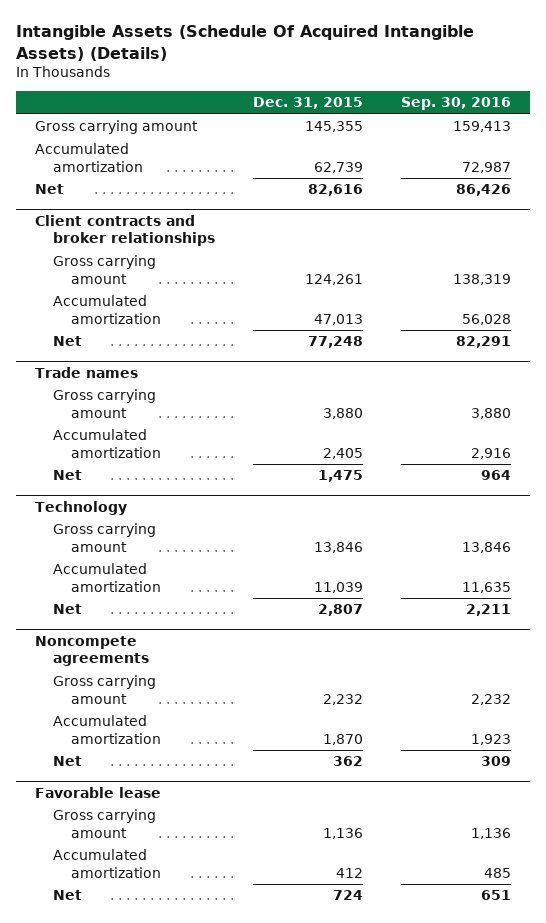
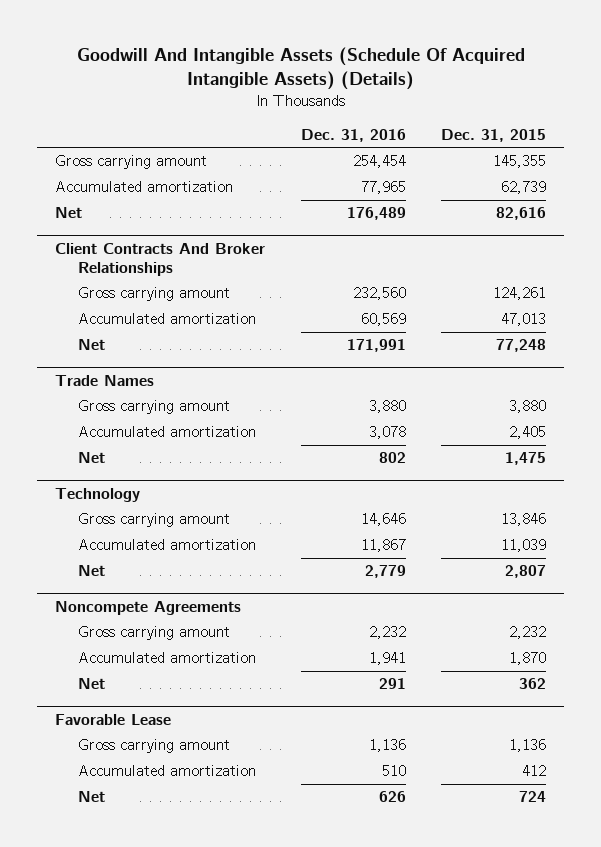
- Intangible Assets (Schedule Of Acquired Intangible Assets) (Details)
+ Goodwill And Intangible Assets (Schedule Of Acquired Intangible Assets) (Details)
- | Dec. 31, 2015 | Sep. 30, 2016
+ | Dec. 31, 2016 | Dec. 31, 2015
- Client contracts and broker relationships
+ Client Contracts And Broker Relationships
- Trade names
+ Trade Names
- Noncompete agreements
+ Noncompete Agreements
- Favorable lease
+ Favorable Lease

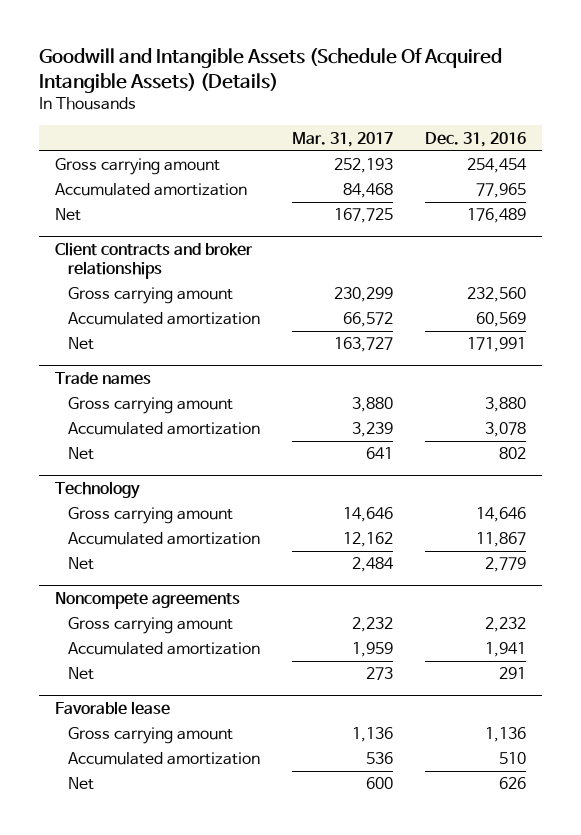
- Goodwill And Intangible Assets (Schedule Of Acquired Intangible Assets) (Details)
+ Goodwill and Intangible Assets (Schedule Of Acquired Intangible Assets) (Details)
- | Dec. 31, 2016 | Dec. 31, 2015
+ | Mar. 31, 2017 | Dec. 31, 2016
- Client Contracts And Broker Relationships
+ Client contracts and broker relationships
- Trade Names
+ Trade names
- Noncompete Agreements
+ Noncompete agreements
- Favorable Lease
+ Favorable lease

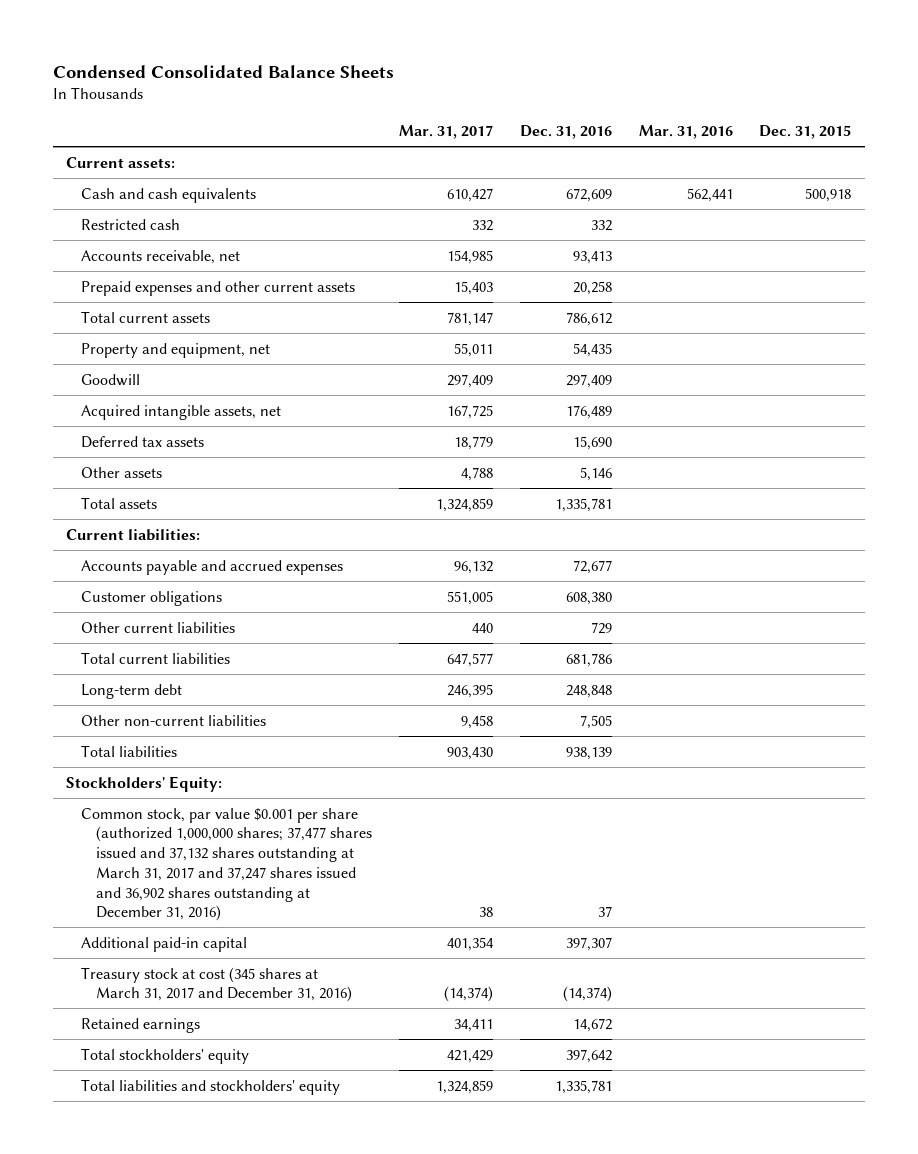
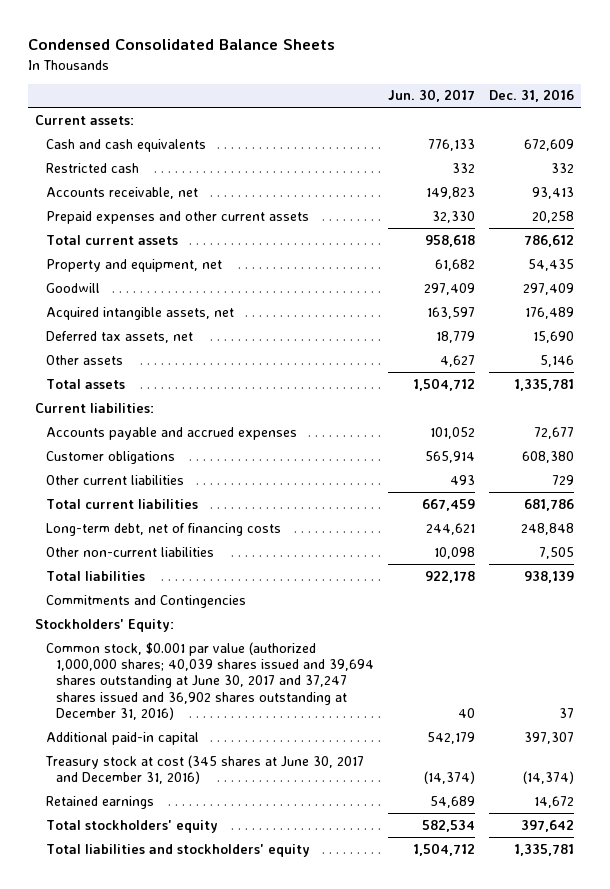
- | Mar. 31, 2017 | Dec. 31, 2016 | Mar. 31, 2016 | Dec. 31, 2015
+ | Jun. 30, 2017 | Dec. 31, 2016
- Deferred tax assets | 18,779 | 15,690 | |
+ Deferred tax assets, net | 18,779 | 15,690
- Long-term debt | 246,395 | 248,848 | |
+ Long-term debt, net of financing costs | 244,621 | 248,848
+ Commitments and Contingencies
- Common stock, par value $0.001 per share (authorized 1,000,000 shares; 37,477 shares issued and 37,132 shares outstanding at March 31, 2017 and 37,247 shares issued and 36,902 shares outstanding at December 31, 2016) | 38 | 37 | |
+ Common stock, $0.001 par value (authorized 1,000,000 shares; 40,039 shares issued and 39,694 shares outstanding at June 30, 2017 and 37,247 shares issued and 36,902 shares outstanding at December 31, 2016) | 40 | 37
- Treasury stock at cost (345 shares at March 31, 2017 and December 31, 2016) | (14,374) | (14,374) | |
+ Treasury stock at cost (345 shares at June 30, 2017 and December 31, 2016) | (14,374) | (14,374)

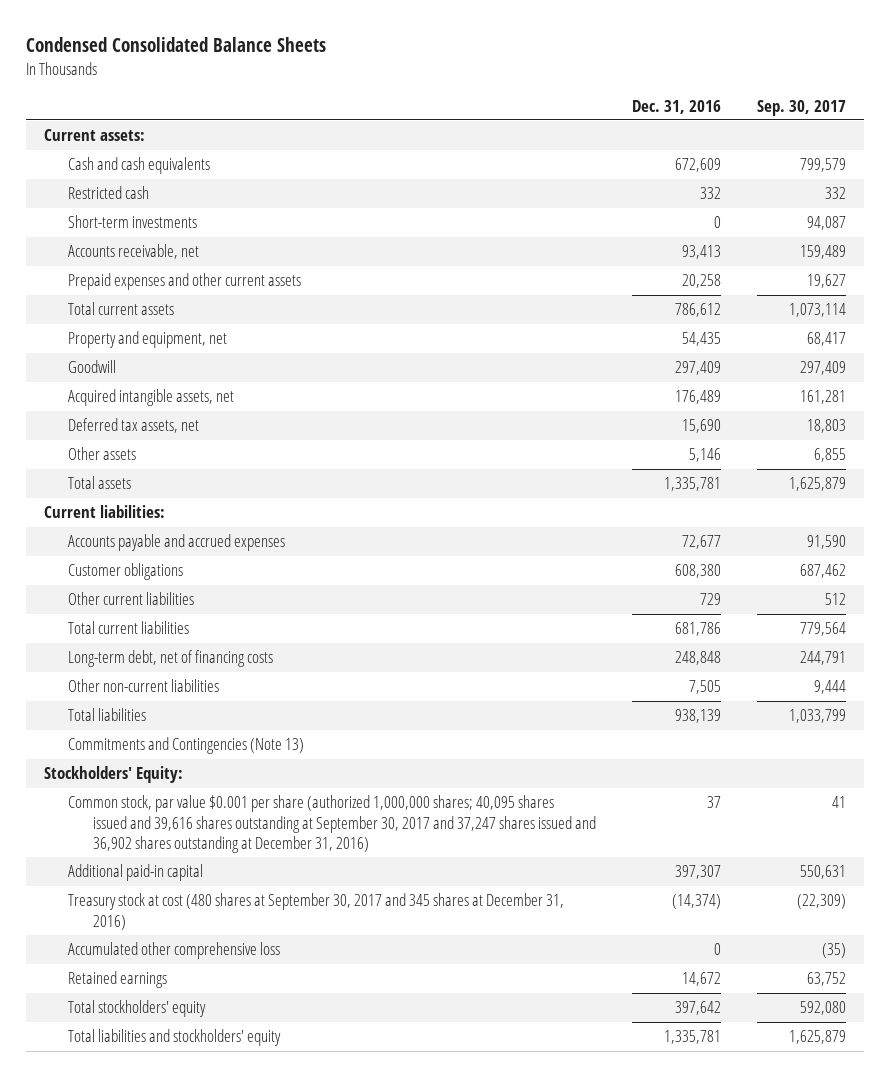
- | Jun. 30, 2017 | Dec. 31, 2016
+ | Dec. 31, 2016 | Sep. 30, 2017
+ Short-term investments | 0 | 94,087
- Commitments and Contingencies
+ Commitments and Contingencies (Note 13)
- Common stock, $0.001 par value (authorized 1,000,000 shares; 40,039 shares issued and 39,694 shares outstanding at June 30, 2017 and 37,247 shares issued and 36,902 shares outstanding at December 31, 2016) | 40 | 37
+ Common stock, par value $0.001 per share (authorized 1,000,000 shares; 40,095 shares issued and 39,616 shares outstanding at September 30, 2017 and 37,247 shares issued and 36,902 shares outstanding at December 31, 2016) | 37 | 41
- Treasury stock at cost (345 shares at June 30, 2017 and December 31, 2016) | (14,374) | (14,374)
+ Treasury stock at cost (480 shares at September 30, 2017 and 345 shares at December 31, 2016) | (14,374) | (22,309)
+ Accumulated other comprehensive loss | 0 | (35)

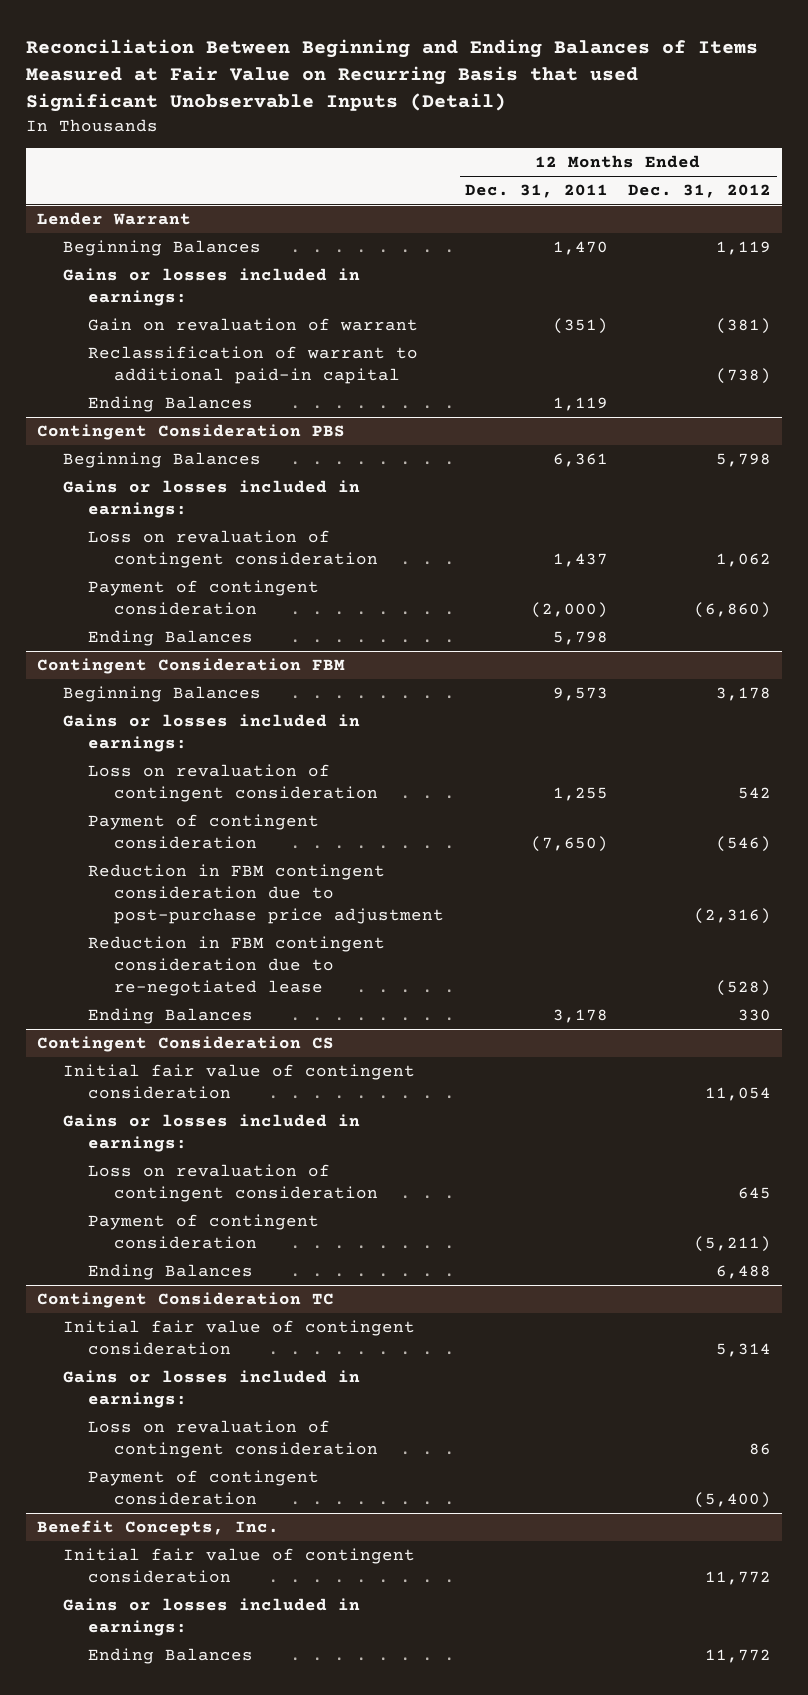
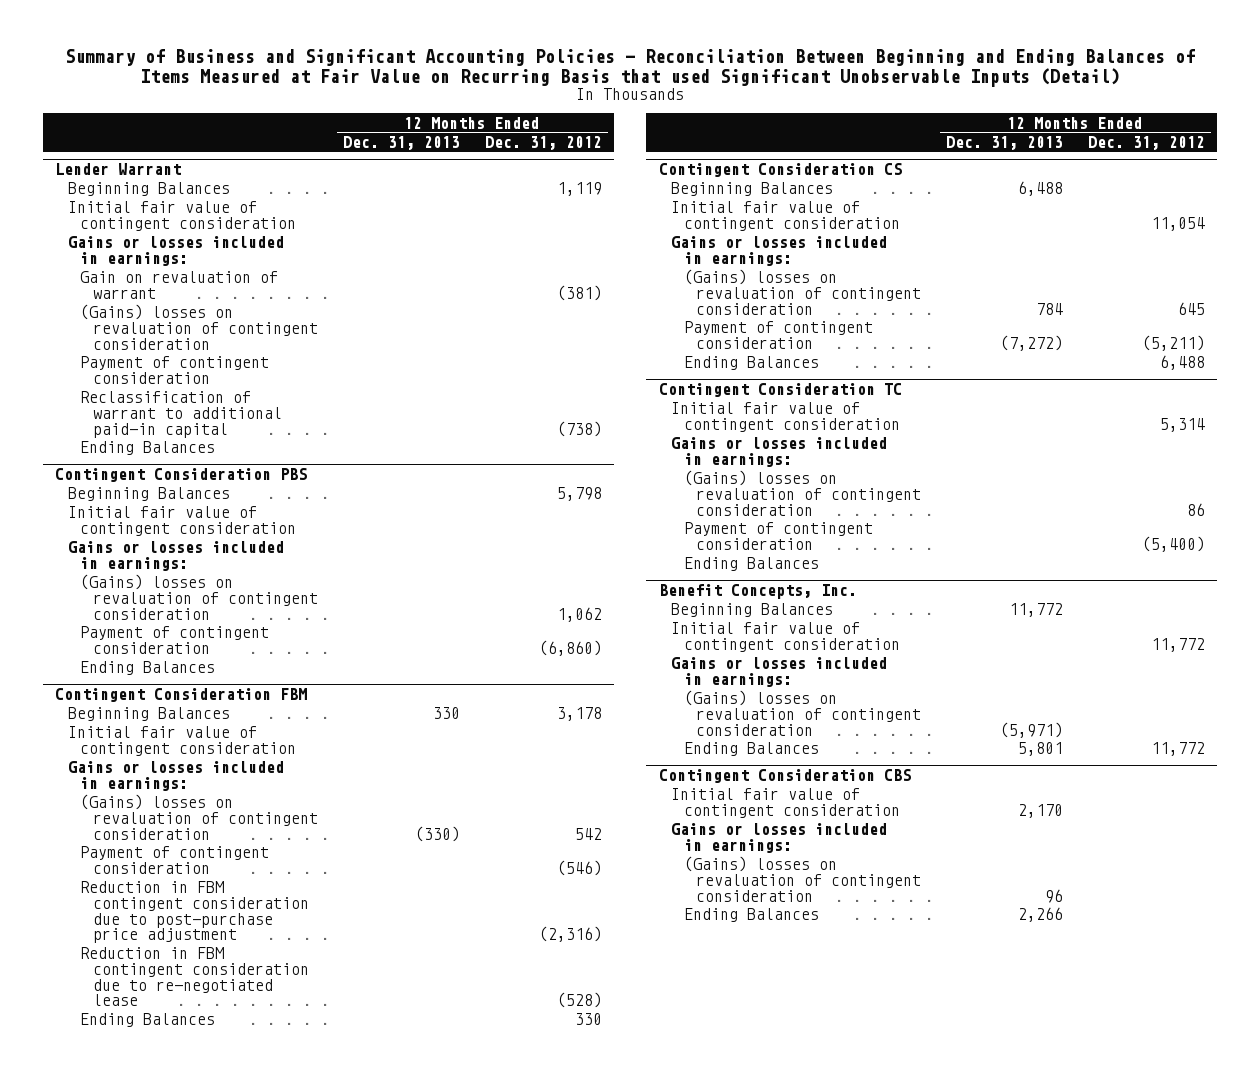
- Reconciliation Between Beginning and Ending Balances of Items Measured at Fair Value on Recurring Basis that used Significant Unobservable Inputs (Detail)
+ Summary of Business and Significant Accounting Policies - Reconciliation Between Beginning and Ending Balances of Items Measured at Fair Value on Recurring Basis that used Significant Unobservable Inputs (Detail)
- | 12 Months Ended Dec. 31, 2011 | 12 Months Ended Dec. 31, 2012
+ | 12 Months Ended Dec. 31, 2013 | 12 Months Ended Dec. 31, 2012
@ Lender Warrant
+ Initial fair value of contingent consideration
+ (Gains) losses on revaluation of contingent consideration
+ Payment of contingent consideration
@ Contingent Consideration PBS
+ Initial fair value of contingent consideration
- Loss on revaluation of contingent consideration | 1,437 | 1,062
+ (Gains) losses on revaluation of contingent consideration | | 1,062
@ Contingent Consideration FBM
+ Initial fair value of contingent consideration
- Loss on revaluation of contingent consideration | 1,255 | 542
+ (Gains) losses on revaluation of contingent consideration | (330) | 542
@ Contingent Consideration CS
+ Beginning Balances | 6,488 |
- Loss on revaluation of contingent consideration | | 645
+ (Gains) losses on revaluation of contingent consideration | 784 | 645
@ Contingent Consideration TC
- Loss on revaluation of contingent consideration | | 86
+ (Gains) losses on revaluation of contingent consideration | | 86
+ Ending Balances
@ Benefit Concepts, Inc.
+ Beginning Balances | 11,772 |
+ (Gains) losses on revaluation of contingent consideration | (5,971) |
+ Contingent Consideration CBS
+ Initial fair value of contingent consideration | 2,170 |
+ Gains or losses included in earnings:
+ (Gains) losses on revaluation of contingent consideration | 96 |
+ Ending Balances | 2,266 |

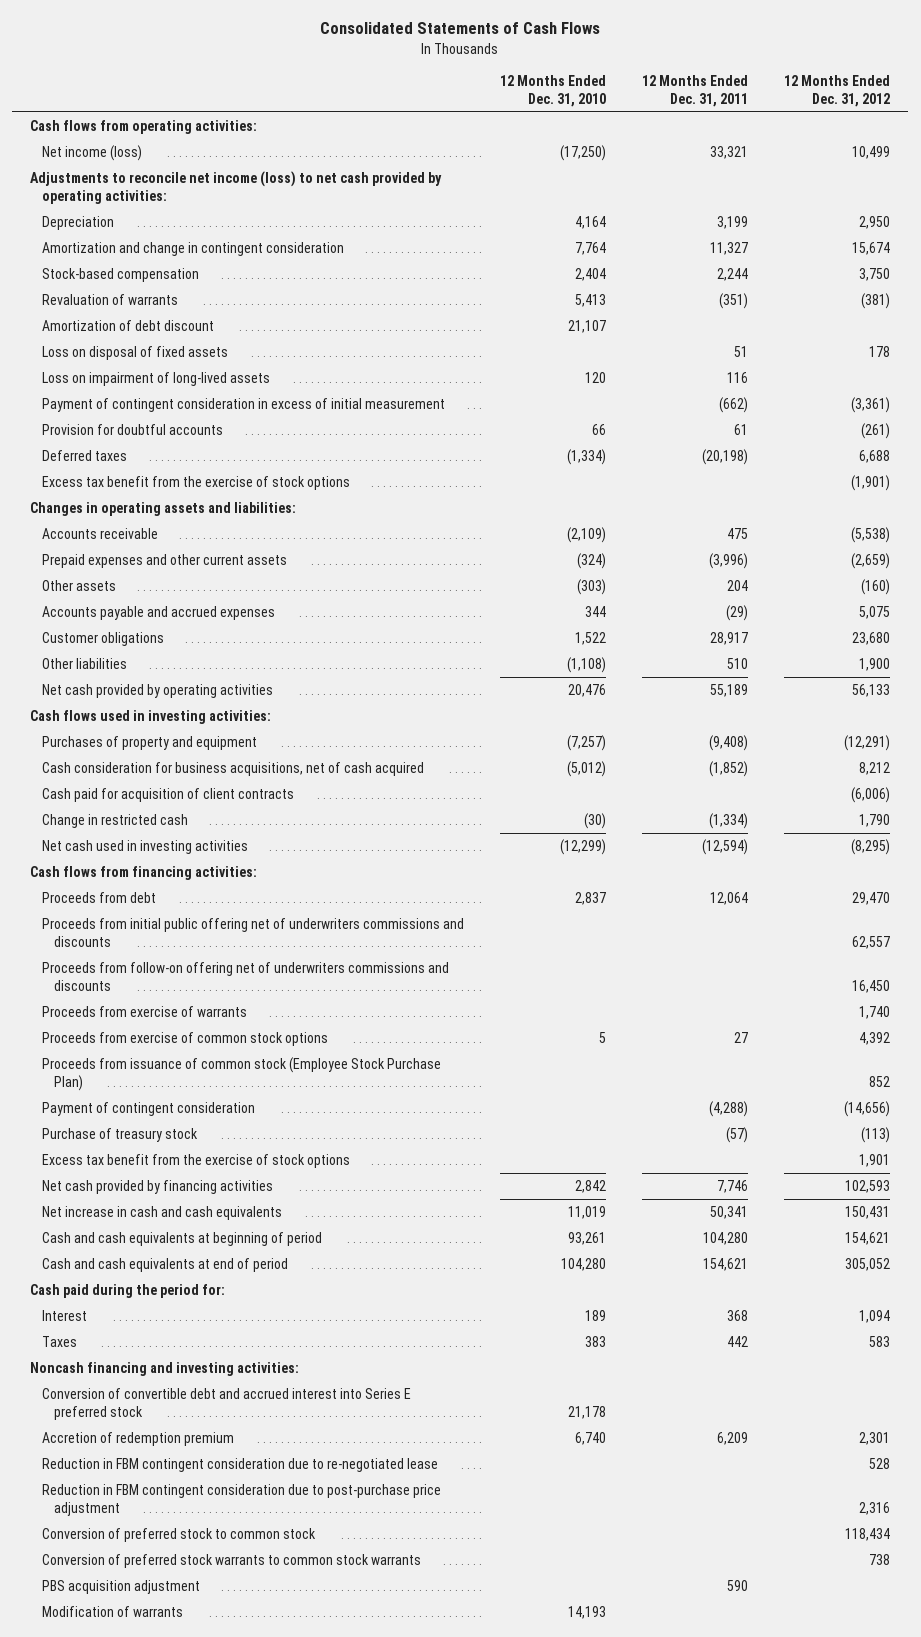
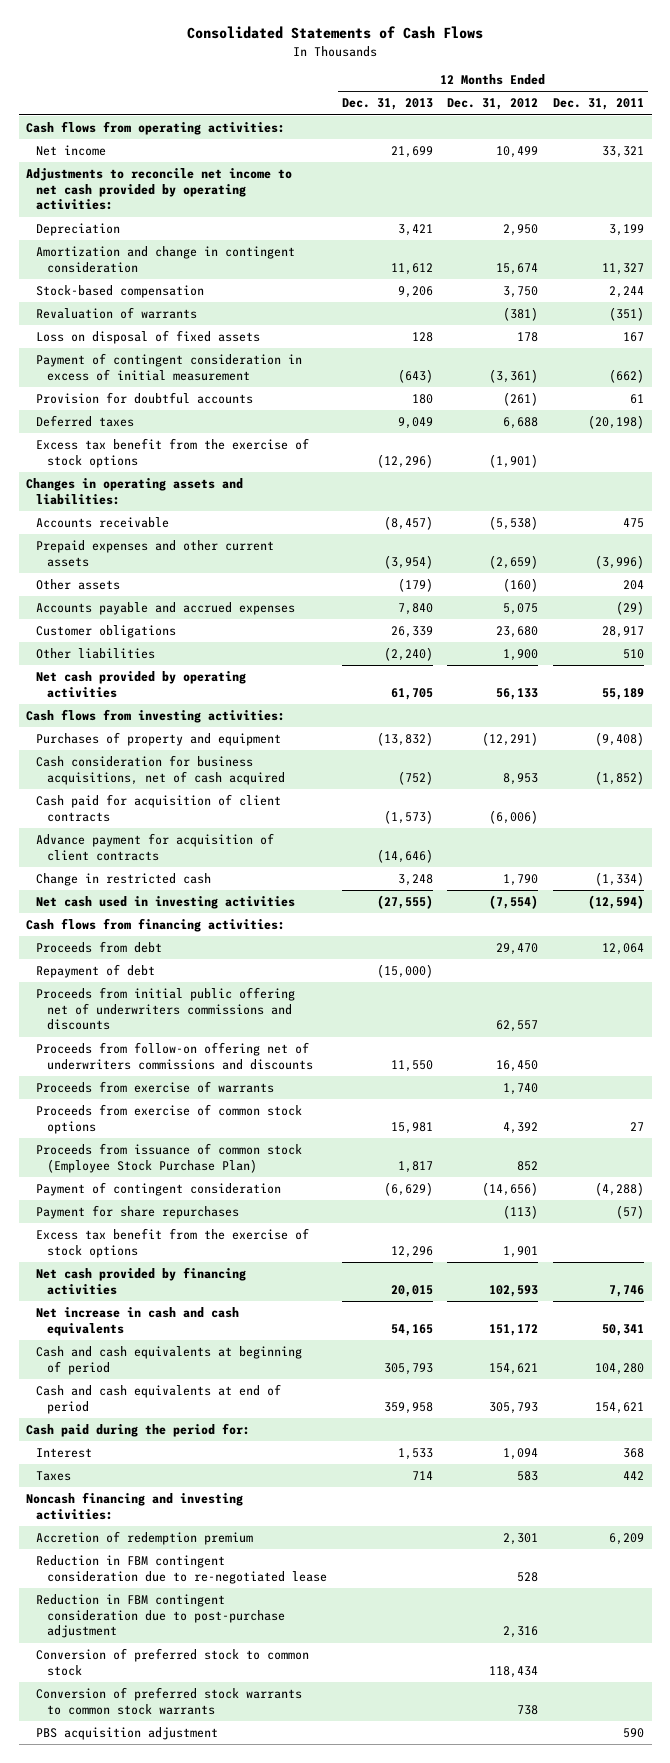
- | 12 Months Ended Dec. 31, 2010 | 12 Months Ended Dec. 31, 2011 | 12 Months Ended Dec. 31, 2012
+ | 12 Months Ended Dec. 31, 2013 | 12 Months Ended Dec. 31, 2012 | 12 Months Ended Dec. 31, 2011
- Net income (loss) | (17,250) | 33,321 | 10,499
- Adjustments to reconcile net income (loss) to net cash provided by operating activities:
+ Net income | 21,699 | 10,499 | 33,321
+ Adjustments to reconcile net income to net cash provided by operating activities:
- Amortization of debt discount | 21,107 | |
- Loss on disposal of fixed assets | | 51 | 178
- Loss on impairment of long-lived assets | 120 | 116 |
+ Loss on disposal of fixed assets | 128 | 178 | 167
- Cash flows used in investing activities:
+ Cash flows from investing activities:
- Cash consideration for business acquisitions, net of cash acquired | (5,012) | (1,852) | 8,212
+ Cash consideration for business acquisitions, net of cash acquired | (752) | 8,953 | (1,852)
+ Advance payment for acquisition of client contracts | (14,646) | |
- Net cash used in investing activities | (12,299) | (12,594) | (8,295)
+ Net cash used in investing activities | (27,555) | (7,554) | (12,594)
+ Repayment of debt | (15,000) | |
- Purchase of treasury stock | | (57) | (113)
+ Payment for share repurchases | | (113) | (57)
- Net increase in cash and cash equivalents | 11,019 | 50,341 | 150,431
+ Net increase in cash and cash equivalents | 54,165 | 151,172 | 50,341
- Cash and cash equivalents at end of period | 104,280 | 154,621 | 305,052
+ Cash and cash equivalents at end of period | 359,958 | 305,793 | 154,621
- Conversion of convertible debt and accrued interest into Series E preferred stock | 21,178 | |
- Reduction in FBM contingent consideration due to post-purchase price adjustment | | | 2,316
+ Reduction in FBM contingent consideration due to post-purchase adjustment | | 2,316 |
- Modification of warrants | 14,193 | |

